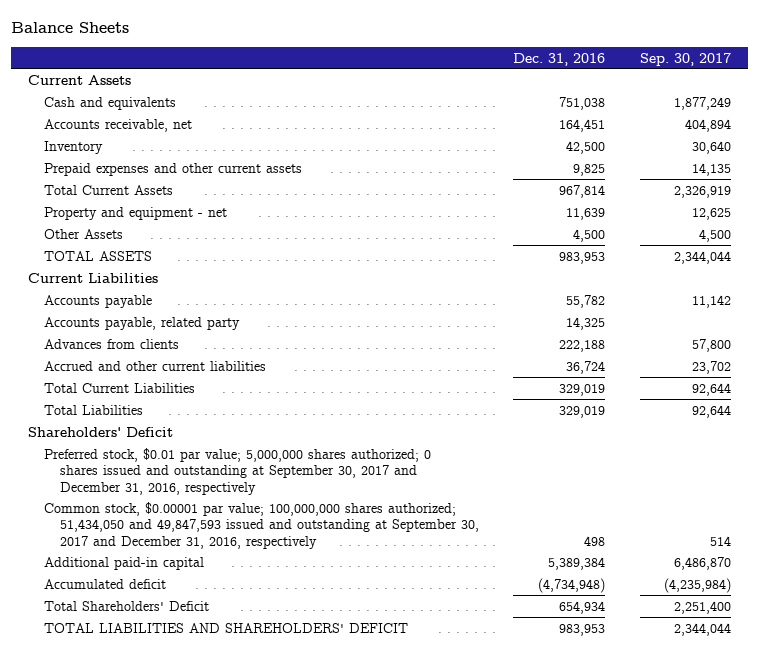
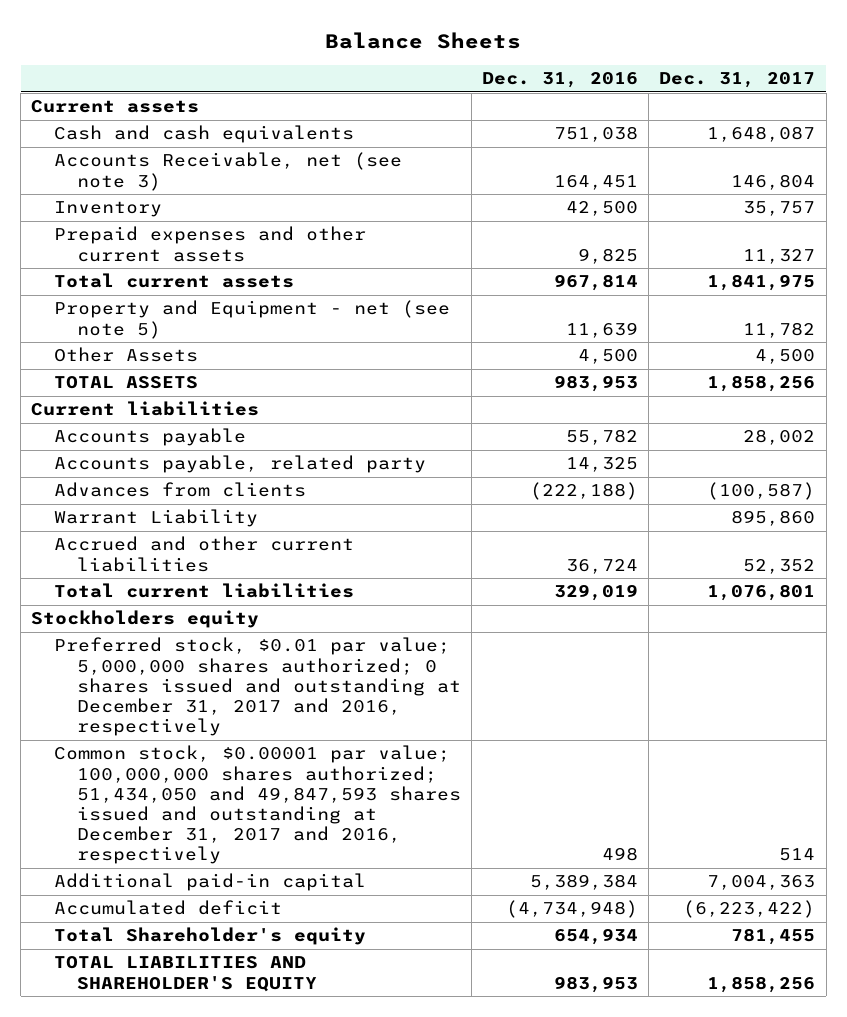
- | Dec. 31, 2016 | Sep. 30, 2017
+ | Dec. 31, 2016 | Dec. 31, 2017
- Current Assets
- Cash and equivalents | 751,038 | 1,877,249
- Accounts receivable, net | 164,451 | 404,894
+ Current assets
+ Cash and cash equivalents | 751,038 | 1,648,087
+ Accounts Receivable, net (see note 3) | 164,451 | 146,804
- Total Current Assets | 967,814 | 2,326,919
- Property and equipment - net | 11,639 | 12,625
+ Total current assets | 967,814 | 1,841,975
+ Property and Equipment - net (see note 5) | 11,639 | 11,782
- Current Liabilities
+ Current liabilities
- Advances from clients | 222,188 | 57,800
+ Advances from clients | (222,188) | (100,587)
+ Warrant Liability | | 895,860
- Total Current Liabilities | 329,019 | 92,644
- Total Liabilities | 329,019 | 92,644
- Shareholders' Deficit
- Preferred stock, $0.01 par value; 5,000,000 shares authorized; 0 shares issued and outstanding at September 30, 2017 and December 31, 2016, respectively
- Common stock, $0.00001 par value; 100,000,000 shares authorized; 51,434,050 and 49,847,593 issued and outstanding at September 30, 2017 and December 31, 2016, respectively | 498 | 514
+ Total current liabilities | 329,019 | 1,076,801
+ Stockholders equity
+ Preferred stock, $0.01 par value; 5,000,000 shares authorized; 0 shares issued and outstanding at December 31, 2017 and 2016, respectively
+ Common stock, $0.00001 par value; 100,000,000 shares authorized; 51,434,050 and 49,847,593 shares issued and outstanding at December 31, 2017 and 2016, respectively | 498 | 514
- Total Shareholders' Deficit | 654,934 | 2,251,400
- TOTAL LIABILITIES AND SHAREHOLDERS' DEFICIT | 983,953 | 2,344,044
+ Total Shareholder's equity | 654,934 | 781,455
+ TOTAL LIABILITIES AND SHAREHOLDER'S EQUITY | 983,953 | 1,858,256

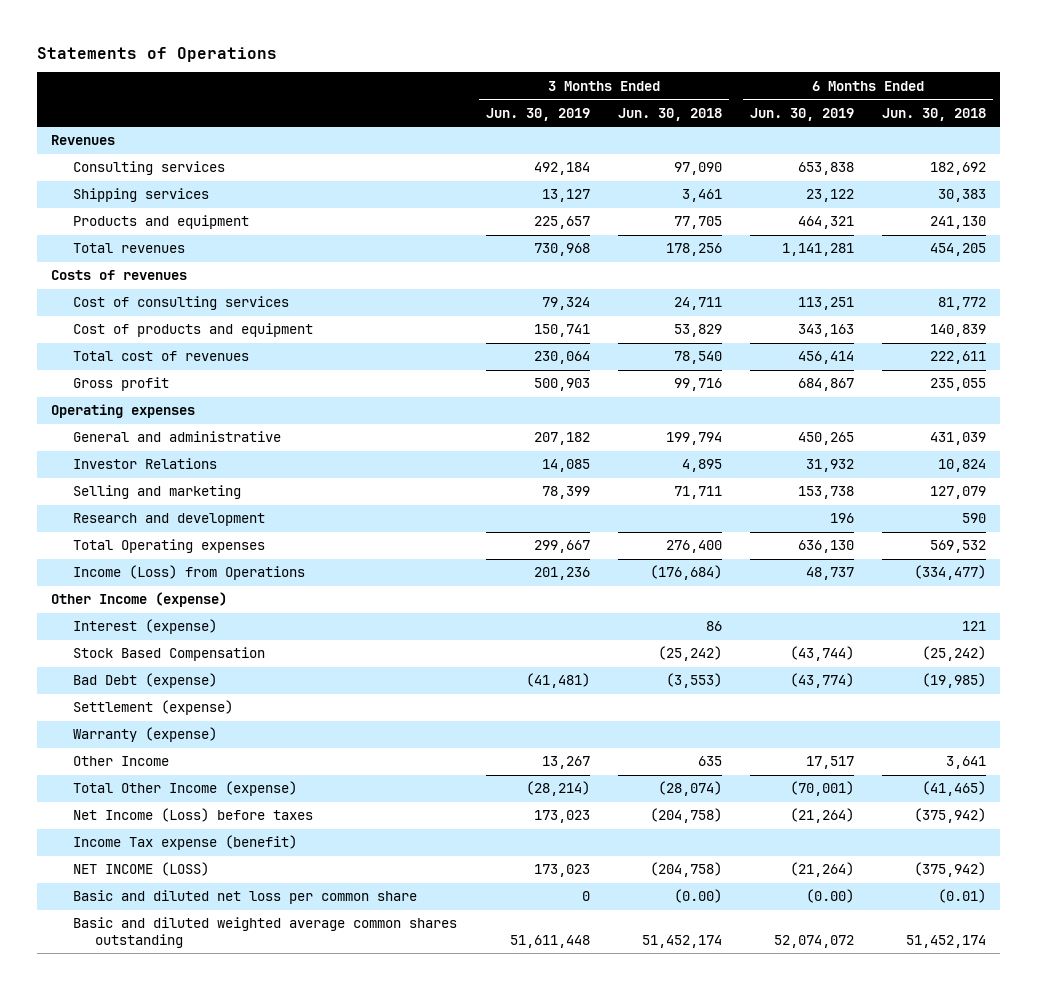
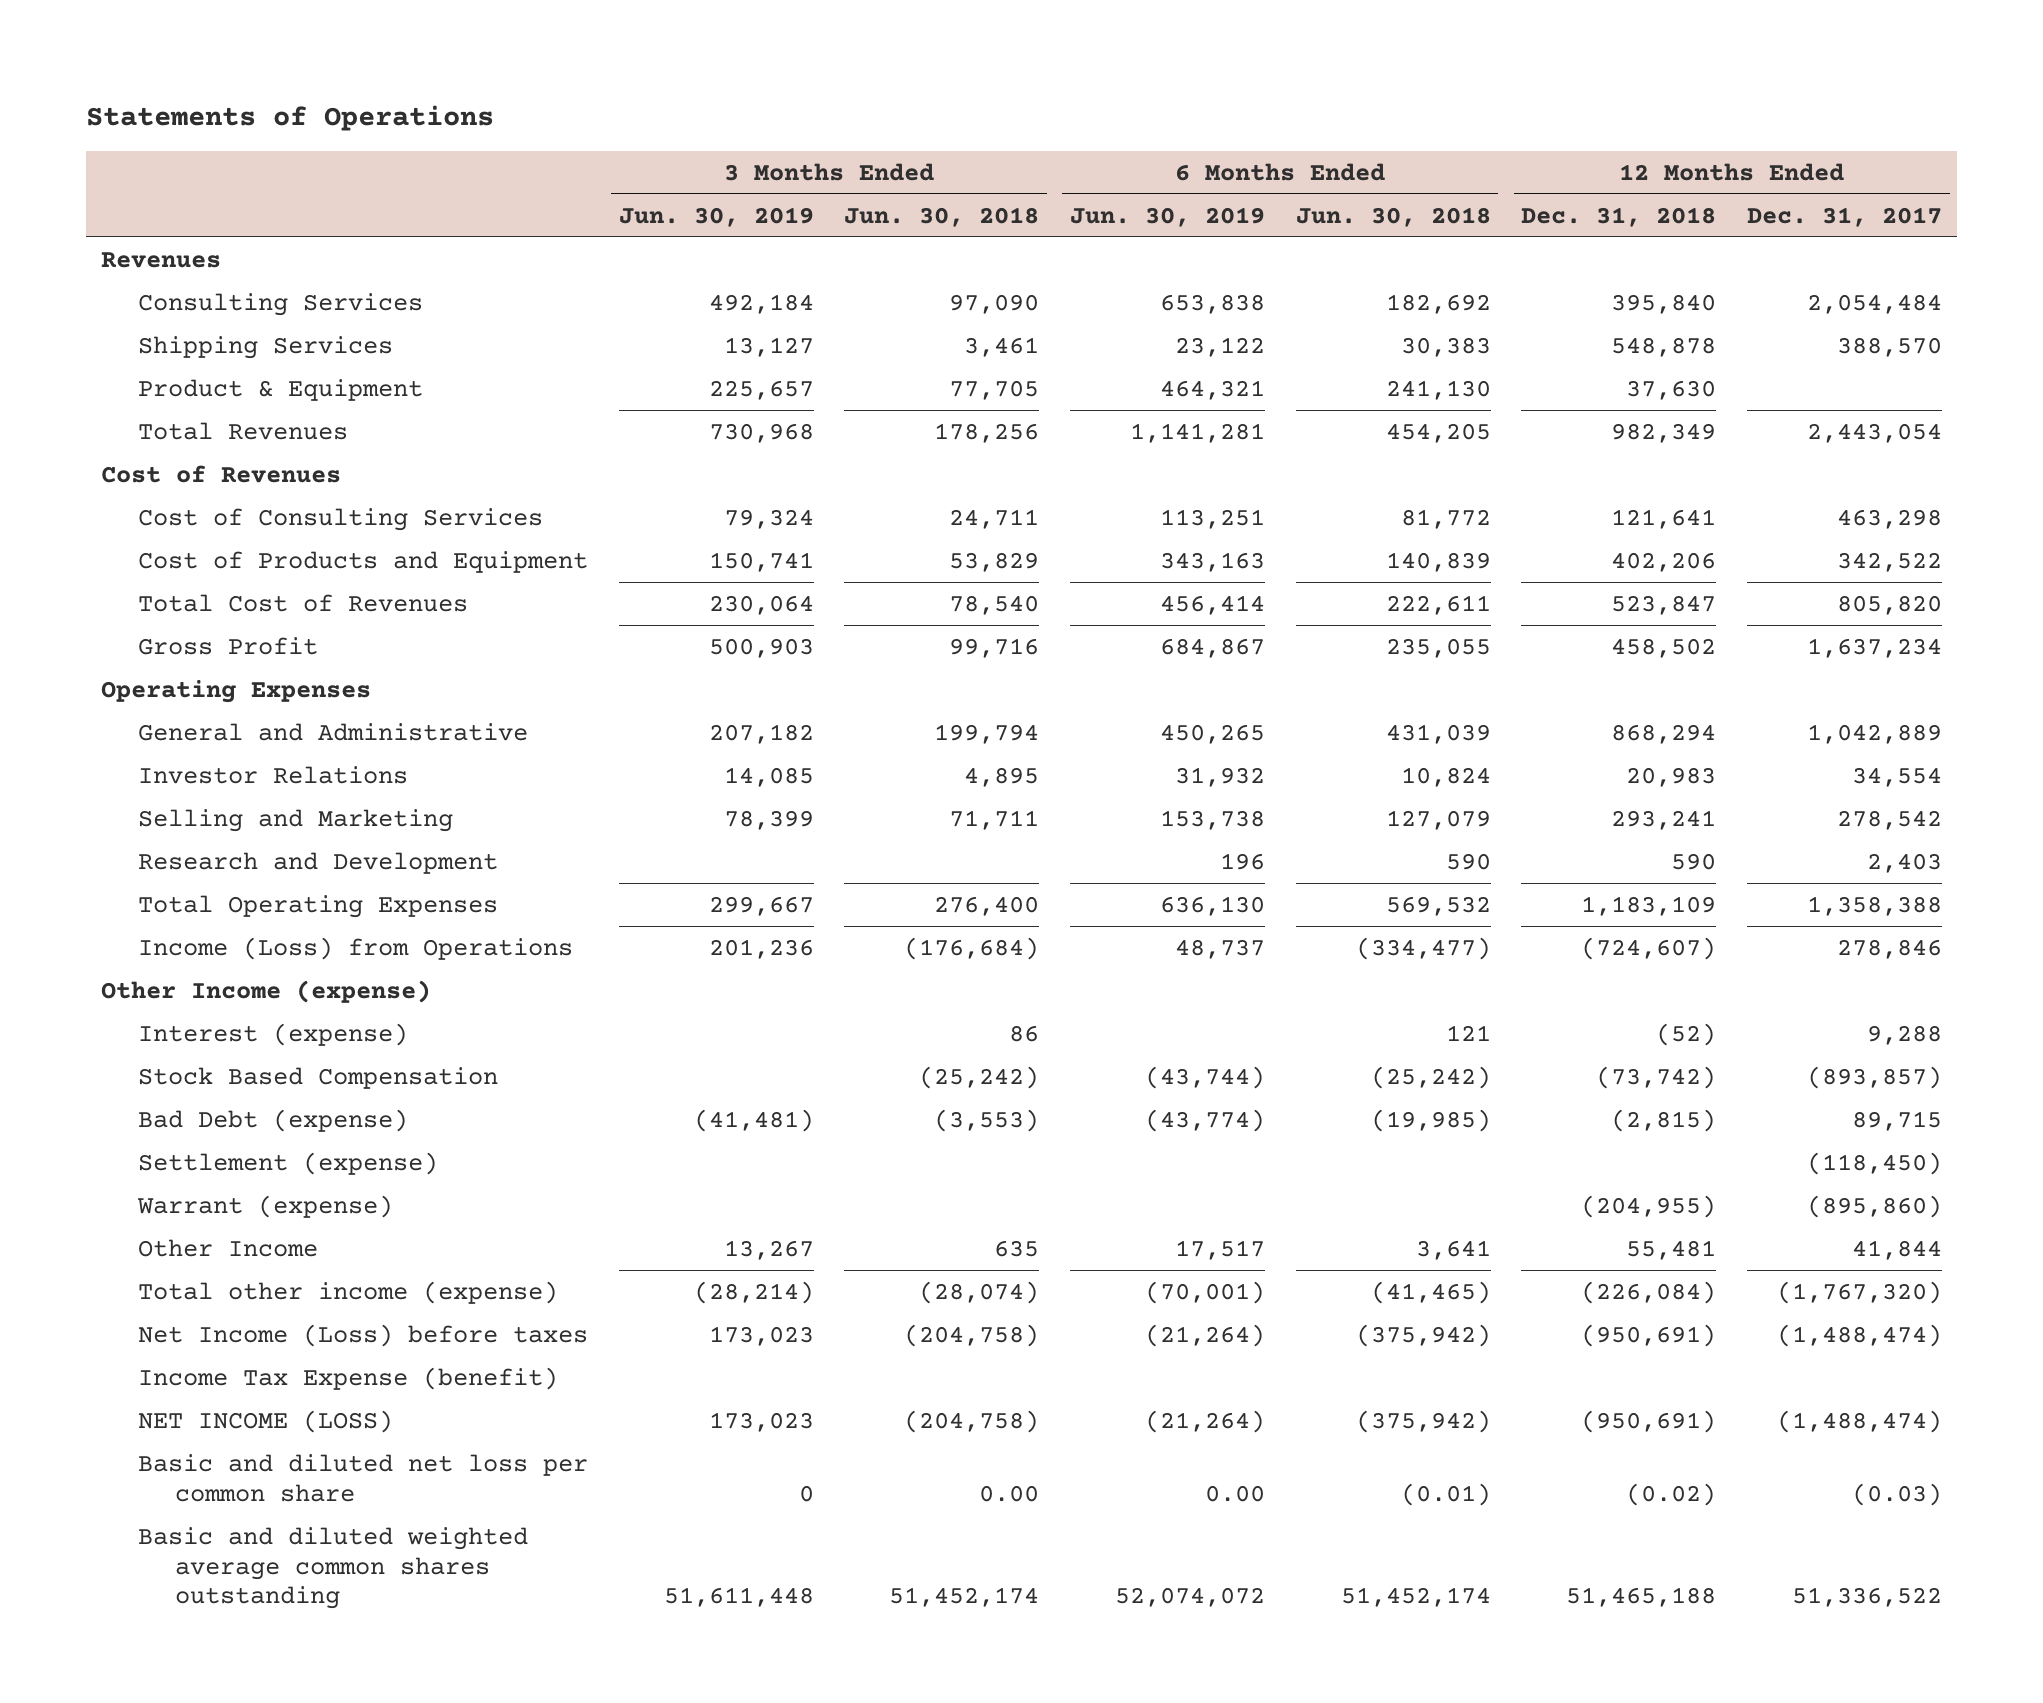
- | 3 Months Ended Jun. 30, 2019 | 3 Months Ended Jun. 30, 2018 | 6 Months Ended Jun. 30, 2019 | 6 Months Ended Jun. 30, 2018
+ | 3 Months Ended Jun. 30, 2019 | 3 Months Ended Jun. 30, 2018 | 6 Months Ended Jun. 30, 2019 | 6 Months Ended Jun. 30, 2018 | 12 Months Ended Dec. 31, 2018 | 12 Months Ended Dec. 31, 2017
- Consulting services | 492,184 | 97,090 | 653,838 | 182,692
- Shipping services | 13,127 | 3,461 | 23,122 | 30,383
- Products and equipment | 225,657 | 77,705 | 464,321 | 241,130
- Total revenues | 730,968 | 178,256 | 1,141,281 | 454,205
- Costs of revenues
- Cost of consulting services | 79,324 | 24,711 | 113,251 | 81,772
- Cost of products and equipment | 150,741 | 53,829 | 343,163 | 140,839
- Total cost of revenues | 230,064 | 78,540 | 456,414 | 222,611
- Gross profit | 500,903 | 99,716 | 684,867 | 235,055
- Operating expenses
- General and administrative | 207,182 | 199,794 | 450,265 | 431,039
+ Consulting Services | 492,184 | 97,090 | 653,838 | 182,692 | 395,840 | 2,054,484
+ Shipping Services | 13,127 | 3,461 | 23,122 | 30,383 | 548,878 | 388,570
+ Product & Equipment | 225,657 | 77,705 | 464,321 | 241,130 | 37,630 |
+ Total Revenues | 730,968 | 178,256 | 1,141,281 | 454,205 | 982,349 | 2,443,054
+ Cost of Revenues
+ Cost of Consulting Services | 79,324 | 24,711 | 113,251 | 81,772 | 121,641 | 463,298
+ Cost of Products and Equipment | 150,741 | 53,829 | 343,163 | 140,839 | 402,206 | 342,522
+ Total Cost of Revenues | 230,064 | 78,540 | 456,414 | 222,611 | 523,847 | 805,820
+ Gross Profit | 500,903 | 99,716 | 684,867 | 235,055 | 458,502 | 1,637,234
+ Operating Expenses
+ General and Administrative | 207,182 | 199,794 | 450,265 | 431,039 | 868,294 | 1,042,889
- Selling and marketing | 78,399 | 71,711 | 153,738 | 127,079
- Research and development | | | 196 | 590
- Total Operating expenses | 299,667 | 276,400 | 636,130 | 569,532
+ Selling and Marketing | 78,399 | 71,711 | 153,738 | 127,079 | 293,241 | 278,542
+ Research and Development | | | 196 | 590 | 590 | 2,403
+ Total Operating Expenses | 299,667 | 276,400 | 636,130 | 569,532 | 1,183,109 | 1,358,388
- Warranty (expense)
+ Warrant (expense) | | | | | (204,955) | (895,860)
- Total Other Income (expense) | (28,214) | (28,074) | (70,001) | (41,465)
+ Total other income (expense) | (28,214) | (28,074) | (70,001) | (41,465) | (226,084) | (1,767,320)
- Income Tax expense (benefit)
+ Income Tax Expense (benefit)
- Basic and diluted net loss per common share | 0 | (0.00) | (0.00) | (0.01)
+ Basic and diluted net loss per common share | 0 | 0.00 | 0.00 | (0.01) | (0.02) | (0.03)

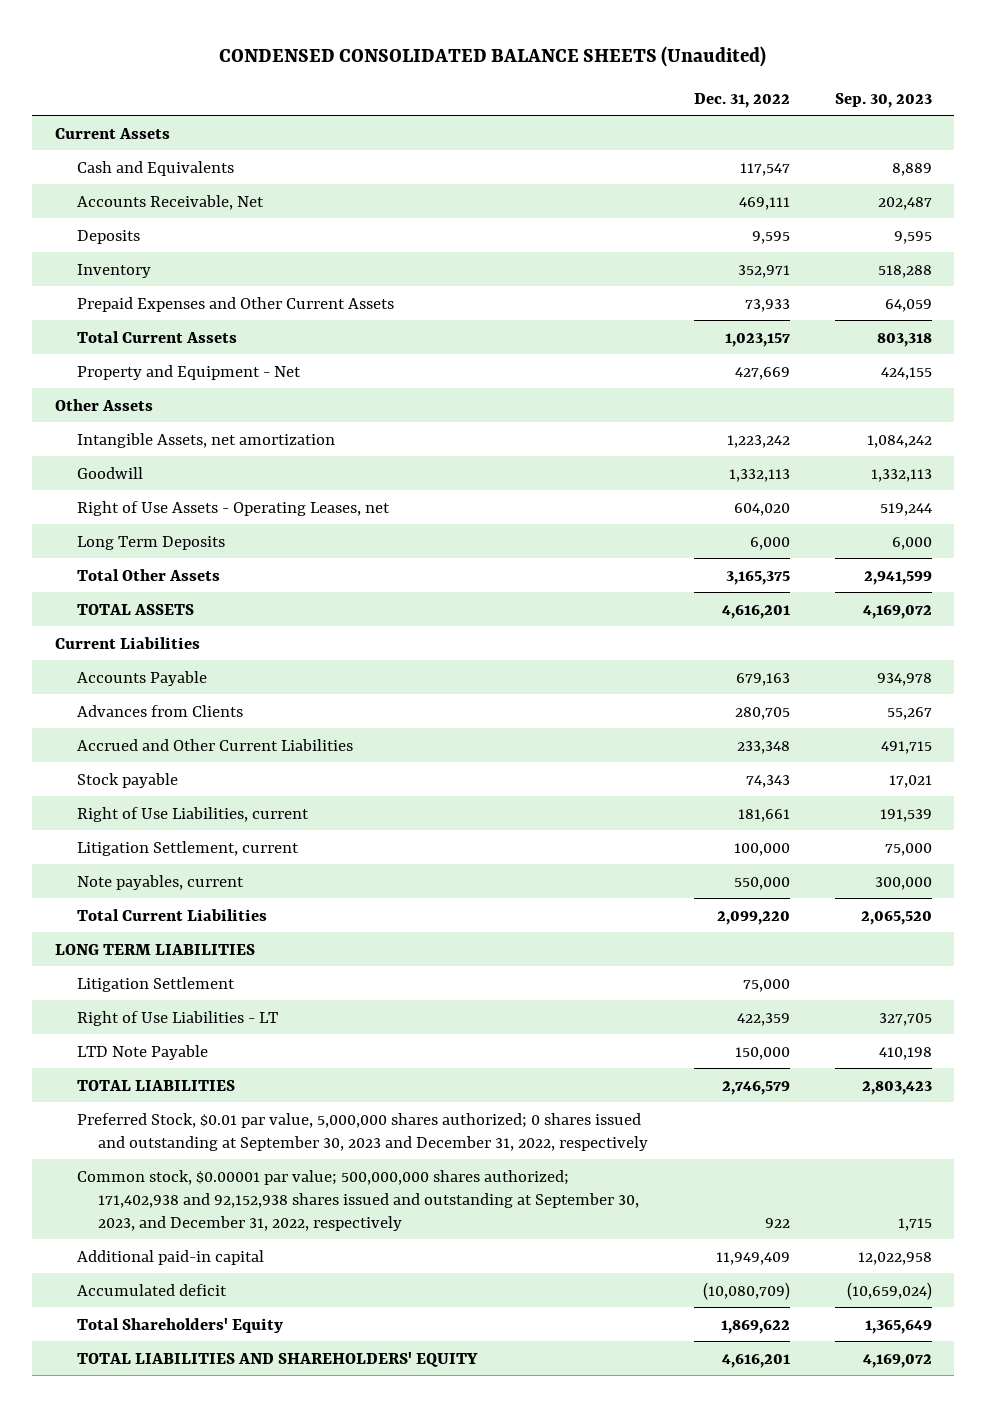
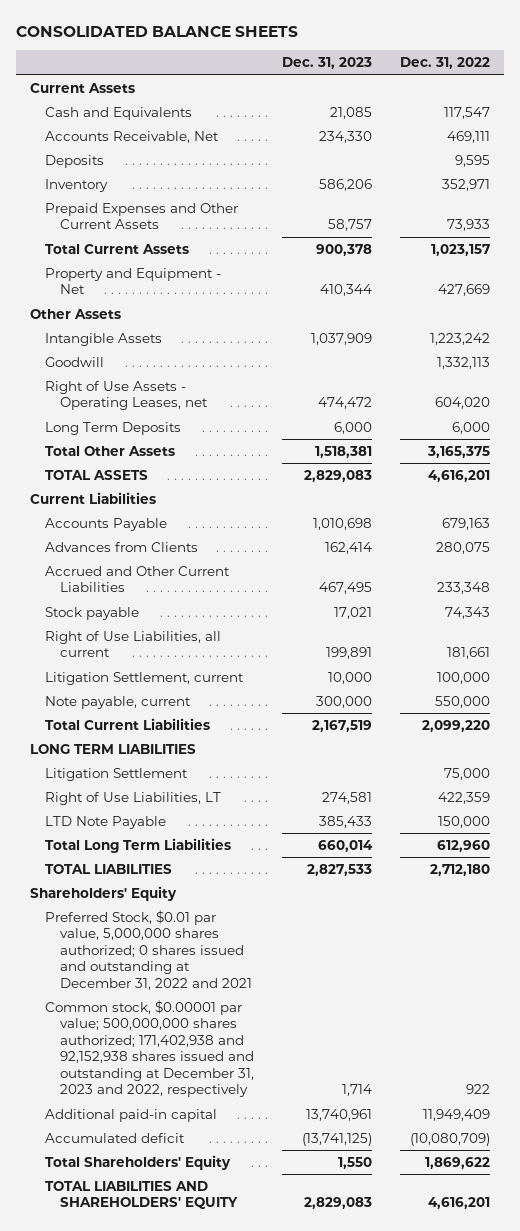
- CONDENSED CONSOLIDATED BALANCE SHEETS (Unaudited)
+ CONSOLIDATED BALANCE SHEETS
- | Dec. 31, 2022 | Sep. 30, 2023
+ | Dec. 31, 2023 | Dec. 31, 2022
- Intangible Assets, net amortization | 1,223,242 | 1,084,242
+ Intangible Assets | 1,037,909 | 1,223,242
- Advances from Clients | 280,705 | 55,267
+ Advances from Clients | 162,414 | 280,075
- Right of Use Liabilities, current | 181,661 | 191,539
+ Right of Use Liabilities, all current | 199,891 | 181,661
- Note payables, current | 550,000 | 300,000
+ Note payable, current | 300,000 | 550,000
- Right of Use Liabilities - LT | 422,359 | 327,705
+ Right of Use Liabilities, LT | 274,581 | 422,359
- TOTAL LIABILITIES | 2,746,579 | 2,803,423
- Preferred Stock, $0.01 par value, 5,000,000 shares authorized; 0 shares issued and outstanding at September 30, 2023 and December 31, 2022, respectively
- Common stock, $0.00001 par value; 500,000,000 shares authorized; 171,402,938 and 92,152,938 shares issued and outstanding at September 30, 2023, and December 31, 2022, respectively | 922 | 1,715
+ Total Long Term Liabilities | 660,014 | 612,960
+ TOTAL LIABILITIES | 2,827,533 | 2,712,180
+ Shareholders' Equity
+ Preferred Stock, $0.01 par value, 5,000,000 shares authorized; 0 shares issued and outstanding at December 31, 2022 and 2021
+ Common stock, $0.00001 par value; 500,000,000 shares authorized; 171,402,938 and 92,152,938 shares issued and outstanding at December 31, 2023 and 2022, respectively | 1,714 | 922

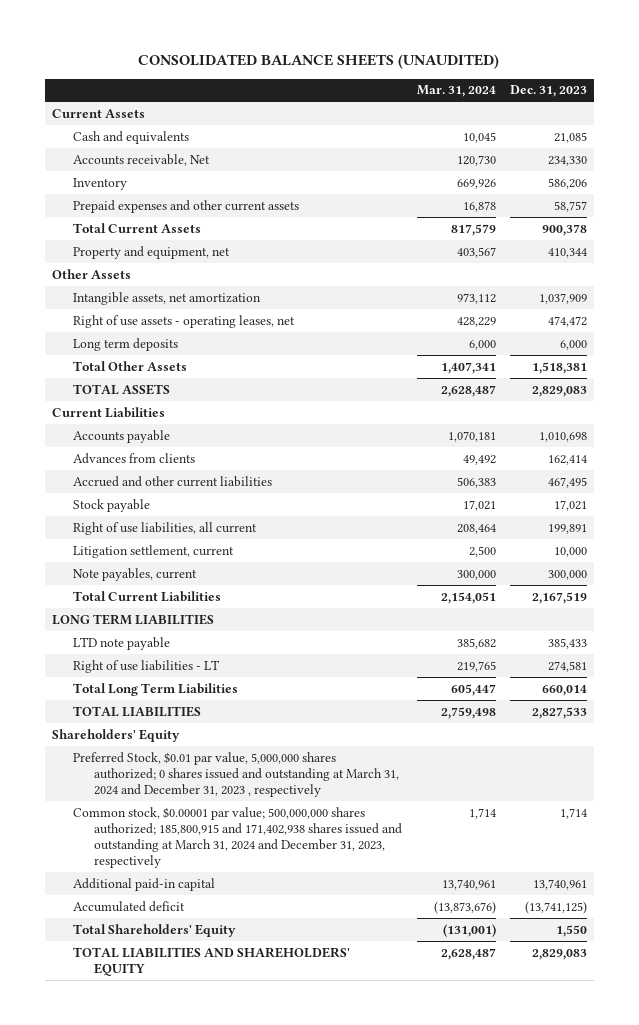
- CONSOLIDATED BALANCE SHEETS
+ CONSOLIDATED BALANCE SHEETS (UNAUDITED)
- | Dec. 31, 2023 | Dec. 31, 2022
+ | Mar. 31, 2024 | Dec. 31, 2023
- Cash and Equivalents | 21,085 | 117,547
- Accounts Receivable, Net | 234,330 | 469,111
- Deposits | | 9,595
+ Cash and equivalents | 10,045 | 21,085
+ Accounts receivable, Net | 120,730 | 234,330
- Prepaid Expenses and Other Current Assets | 58,757 | 73,933
+ Prepaid expenses and other current assets | 16,878 | 58,757
- Property and Equipment - Net | 410,344 | 427,669
+ Property and equipment, net | 403,567 | 410,344
- Intangible Assets | 1,037,909 | 1,223,242
- Goodwill | | 1,332,113
- Right of Use Assets - Operating Leases, net | 474,472 | 604,020
- Long Term Deposits | 6,000 | 6,000
+ Intangible assets, net amortization | 973,112 | 1,037,909
+ Right of use assets - operating leases, net | 428,229 | 474,472
+ Long term deposits | 6,000 | 6,000
- Accounts Payable | 1,010,698 | 679,163
- Advances from Clients | 162,414 | 280,075
- Accrued and Other Current Liabilities | 467,495 | 233,348
+ Accounts payable | 1,070,181 | 1,010,698
+ Advances from clients | 49,492 | 162,414
+ Accrued and other current liabilities | 506,383 | 467,495
- Right of Use Liabilities, all current | 199,891 | 181,661
- Litigation Settlement, current | 10,000 | 100,000
- Note payable, current | 300,000 | 550,000
+ Right of use liabilities, all current | 208,464 | 199,891
+ Litigation settlement, current | 2,500 | 10,000
+ Note payables, current | 300,000 | 300,000
- Litigation Settlement | | 75,000
- Right of Use Liabilities, LT | 274,581 | 422,359
- LTD Note Payable | 385,433 | 150,000
+ LTD note payable | 385,682 | 385,433
+ Right of use liabilities - LT | 219,765 | 274,581
- Preferred Stock, $0.01 par value, 5,000,000 shares authorized; 0 shares issued and outstanding at December 31, 2022 and 2021
- Common stock, $0.00001 par value; 500,000,000 shares authorized; 171,402,938 and 92,152,938 shares issued and outstanding at December 31, 2023 and 2022, respectively | 1,714 | 922
+ Preferred Stock, $0.01 par value, 5,000,000 shares authorized; 0 shares issued and outstanding at March 31, 2024 and December 31, 2023 , respectively
+ Common stock, $0.00001 par value; 500,000,000 shares authorized; 185,800,915 and 171,402,938 shares issued and outstanding at March 31, 2024 and December 31, 2023, respectively | 1,714 | 1,714

